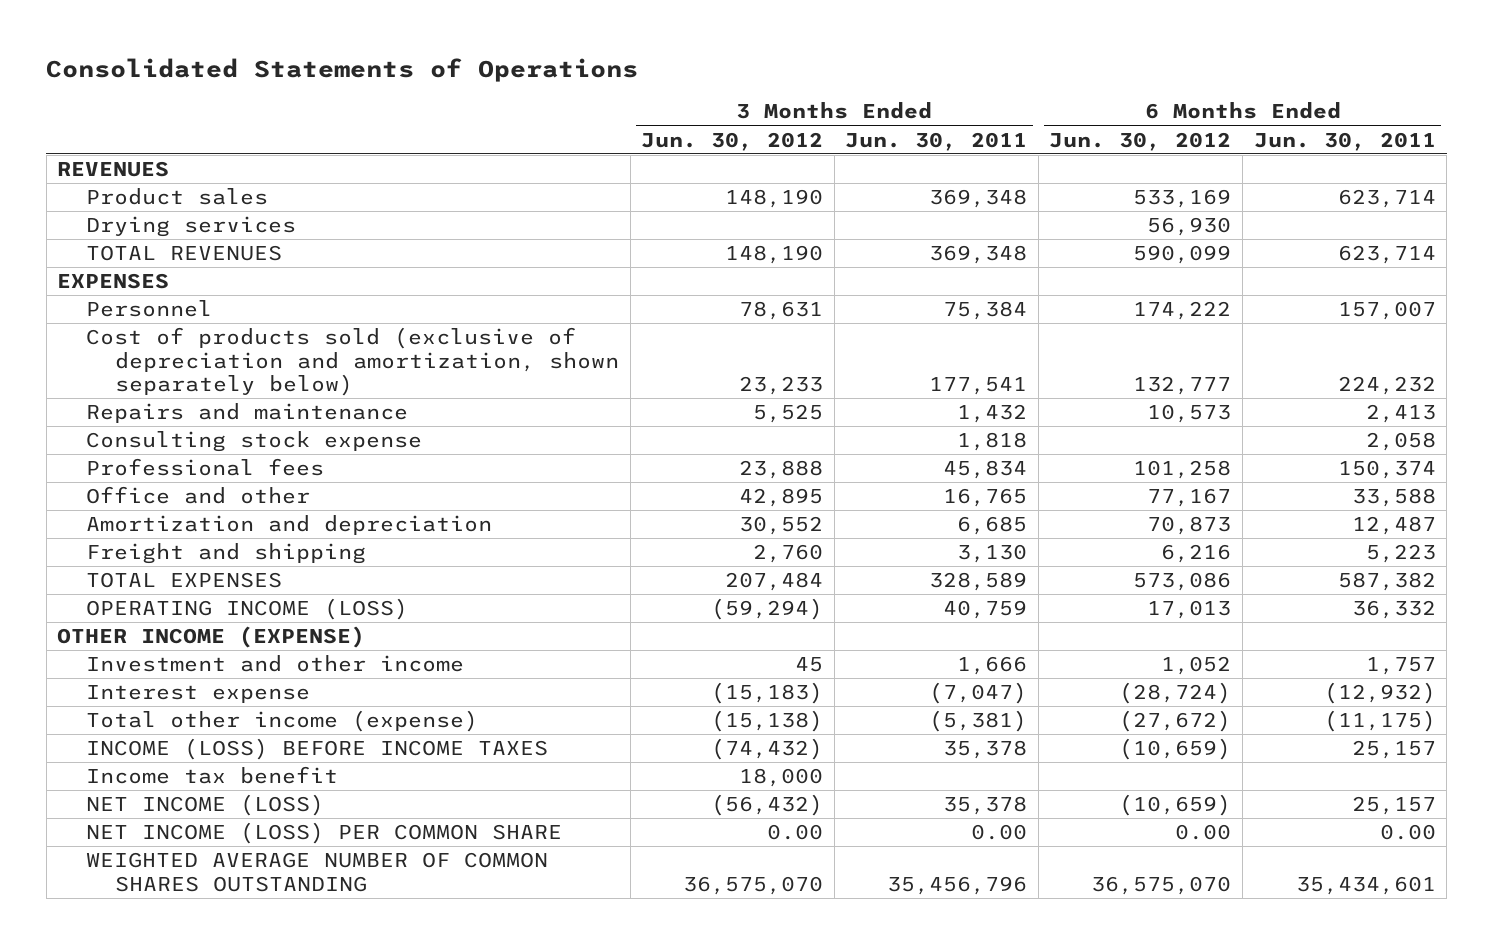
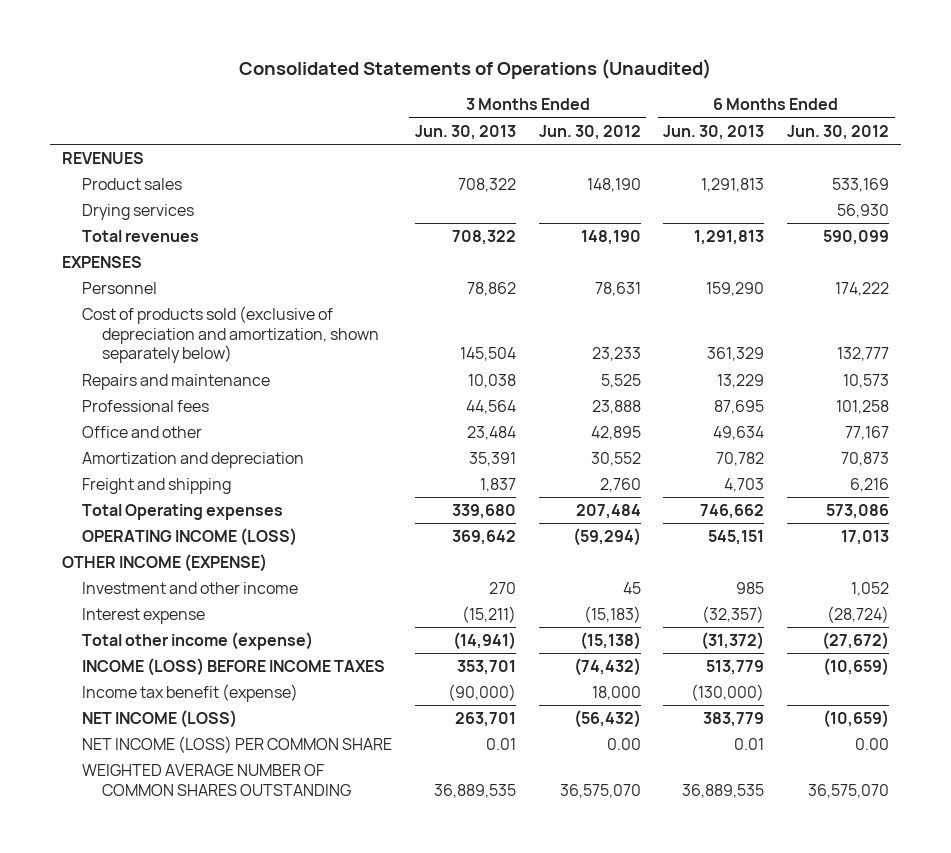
- Consolidated Statements of Operations
+ Consolidated Statements of Operations (Unaudited)
- | 3 Months Ended Jun. 30, 2012 | 3 Months Ended Jun. 30, 2011 | 6 Months Ended Jun. 30, 2012 | 6 Months Ended Jun. 30, 2011
+ | 3 Months Ended Jun. 30, 2013 | 3 Months Ended Jun. 30, 2012 | 6 Months Ended Jun. 30, 2013 | 6 Months Ended Jun. 30, 2012
- TOTAL REVENUES | 148,190 | 369,348 | 590,099 | 623,714
+ Total revenues | 708,322 | 148,190 | 1,291,813 | 590,099
- Consulting stock expense | | 1,818 | | 2,058
- TOTAL EXPENSES | 207,484 | 328,589 | 573,086 | 587,382
+ Total Operating expenses | 339,680 | 207,484 | 746,662 | 573,086
- Income tax benefit | 18,000 | | |
+ Income tax benefit (expense) | (90,000) | 18,000 | (130,000) |

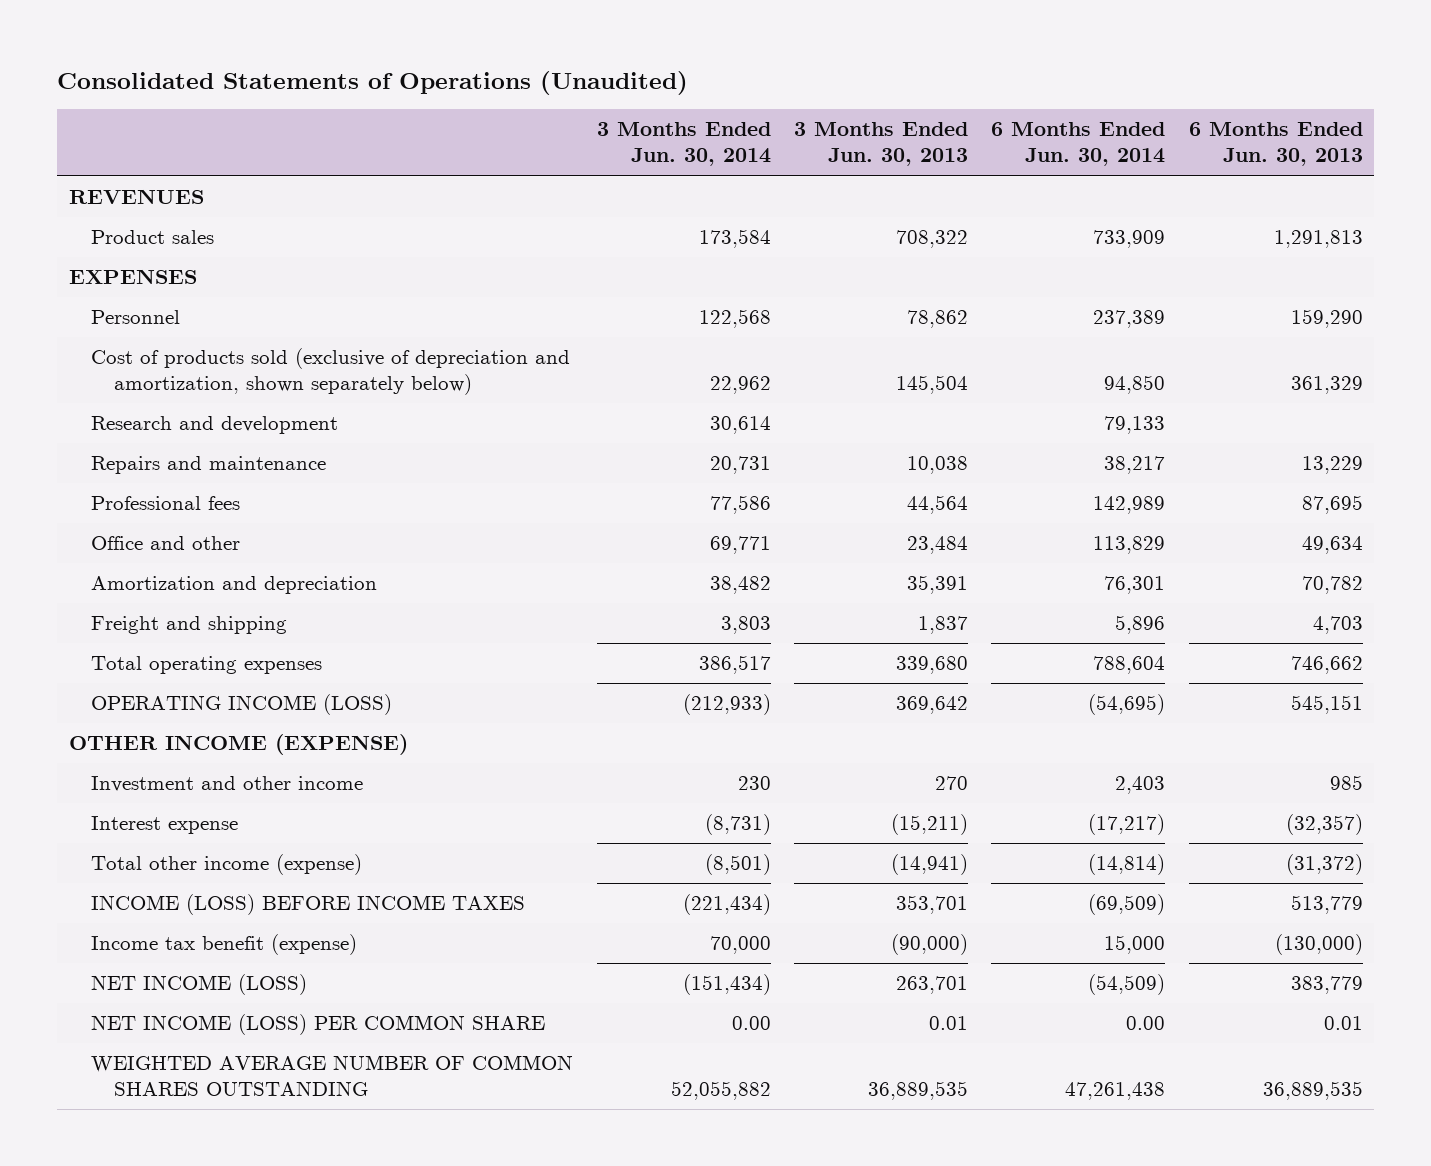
- | 3 Months Ended Jun. 30, 2013 | 3 Months Ended Jun. 30, 2012 | 6 Months Ended Jun. 30, 2013 | 6 Months Ended Jun. 30, 2012
+ | 3 Months Ended Jun. 30, 2014 | 3 Months Ended Jun. 30, 2013 | 6 Months Ended Jun. 30, 2014 | 6 Months Ended Jun. 30, 2013
- Drying services | | | | 56,930
- Total revenues | 708,322 | 148,190 | 1,291,813 | 590,099
+ Research and development | 30,614 | | 79,133 |
- Total Operating expenses | 339,680 | 207,484 | 746,662 | 573,086
+ Total operating expenses | 386,517 | 339,680 | 788,604 | 746,662

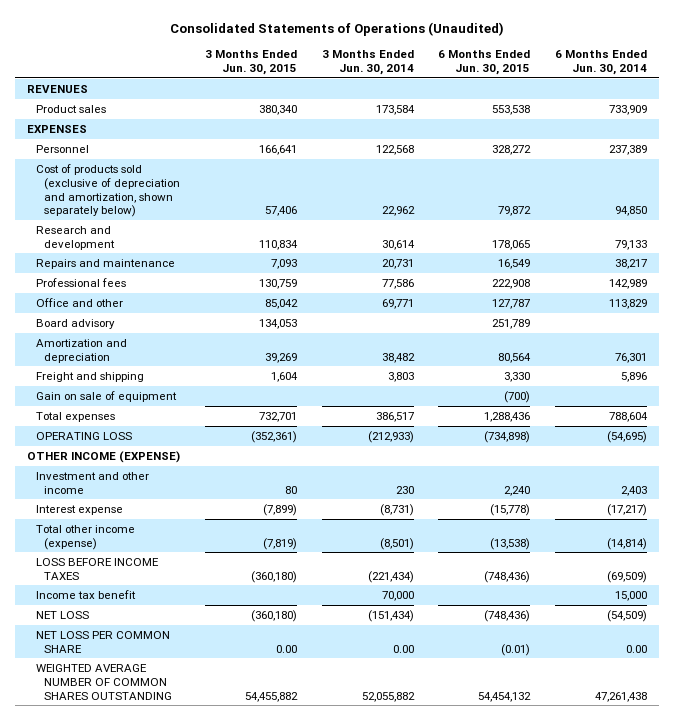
- | 3 Months Ended Jun. 30, 2014 | 3 Months Ended Jun. 30, 2013 | 6 Months Ended Jun. 30, 2014 | 6 Months Ended Jun. 30, 2013
+ | 3 Months Ended Jun. 30, 2015 | 3 Months Ended Jun. 30, 2014 | 6 Months Ended Jun. 30, 2015 | 6 Months Ended Jun. 30, 2014
+ Board advisory | 134,053 | | 251,789 |
- Total operating expenses | 386,517 | 339,680 | 788,604 | 746,662
- OPERATING INCOME (LOSS) | (212,933) | 369,642 | (54,695) | 545,151
+ Gain on sale of equipment | | | (700) |
+ Total expenses | 732,701 | 386,517 | 1,288,436 | 788,604
+ OPERATING LOSS | (352,361) | (212,933) | (734,898) | (54,695)
- INCOME (LOSS) BEFORE INCOME TAXES | (221,434) | 353,701 | (69,509) | 513,779
- Income tax benefit (expense) | 70,000 | (90,000) | 15,000 | (130,000)
- NET INCOME (LOSS) | (151,434) | 263,701 | (54,509) | 383,779
- NET INCOME (LOSS) PER COMMON SHARE | 0.00 | 0.01 | 0.00 | 0.01
+ LOSS BEFORE INCOME TAXES | (360,180) | (221,434) | (748,436) | (69,509)
+ Income tax benefit | | 70,000 | | 15,000
+ NET LOSS | (360,180) | (151,434) | (748,436) | (54,509)
+ NET LOSS PER COMMON SHARE | 0.00 | 0.00 | (0.01) | 0.00

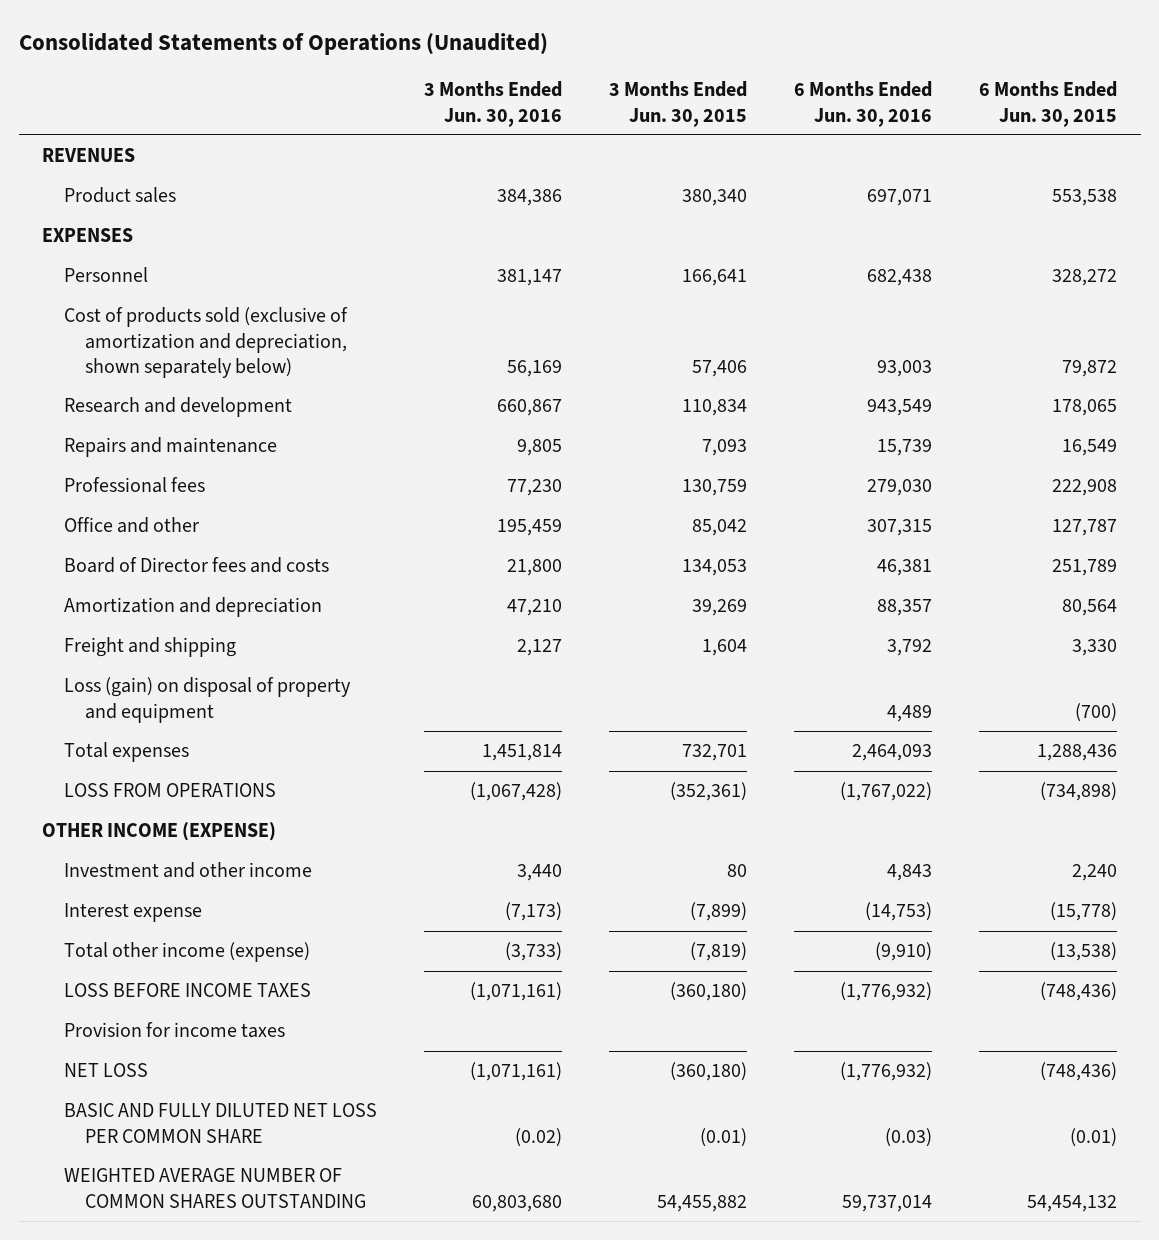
- | 3 Months Ended Jun. 30, 2015 | 3 Months Ended Jun. 30, 2014 | 6 Months Ended Jun. 30, 2015 | 6 Months Ended Jun. 30, 2014
+ | 3 Months Ended Jun. 30, 2016 | 3 Months Ended Jun. 30, 2015 | 6 Months Ended Jun. 30, 2016 | 6 Months Ended Jun. 30, 2015
- Cost of products sold (exclusive of depreciation and amortization, shown separately below) | 57,406 | 22,962 | 79,872 | 94,850
+ Cost of products sold (exclusive of amortization and depreciation, shown separately below) | 56,169 | 57,406 | 93,003 | 79,872
- Board advisory | 134,053 | | 251,789 |
+ Board of Director fees and costs | 21,800 | 134,053 | 46,381 | 251,789
- Gain on sale of equipment | | | (700) |
+ Loss (gain) on disposal of property and equipment | | | 4,489 | (700)
- OPERATING LOSS | (352,361) | (212,933) | (734,898) | (54,695)
+ LOSS FROM OPERATIONS | (1,067,428) | (352,361) | (1,767,022) | (734,898)
- Income tax benefit | | 70,000 | | 15,000
+ Provision for income taxes
- NET LOSS PER COMMON SHARE | 0.00 | 0.00 | (0.01) | 0.00
+ BASIC AND FULLY DILUTED NET LOSS PER COMMON SHARE | (0.02) | (0.01) | (0.03) | (0.01)

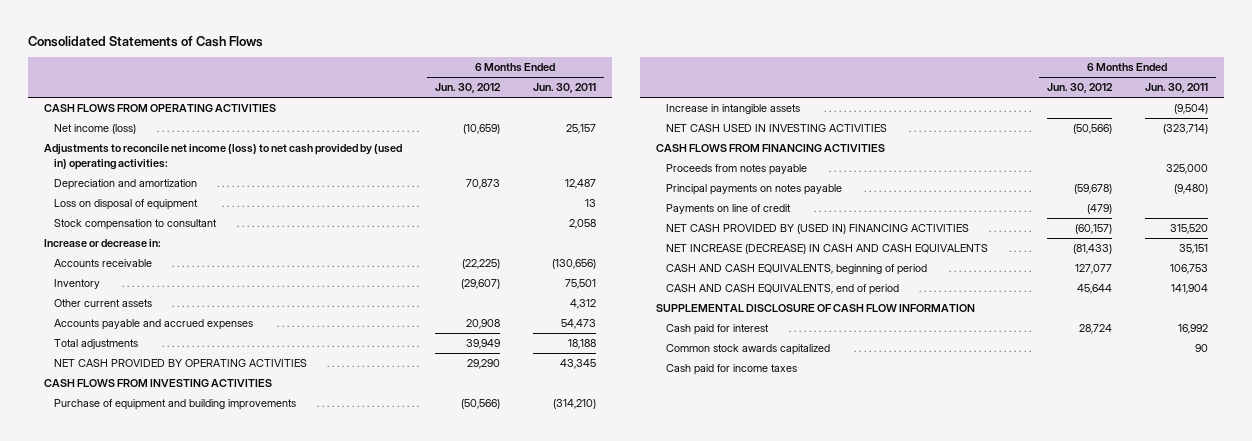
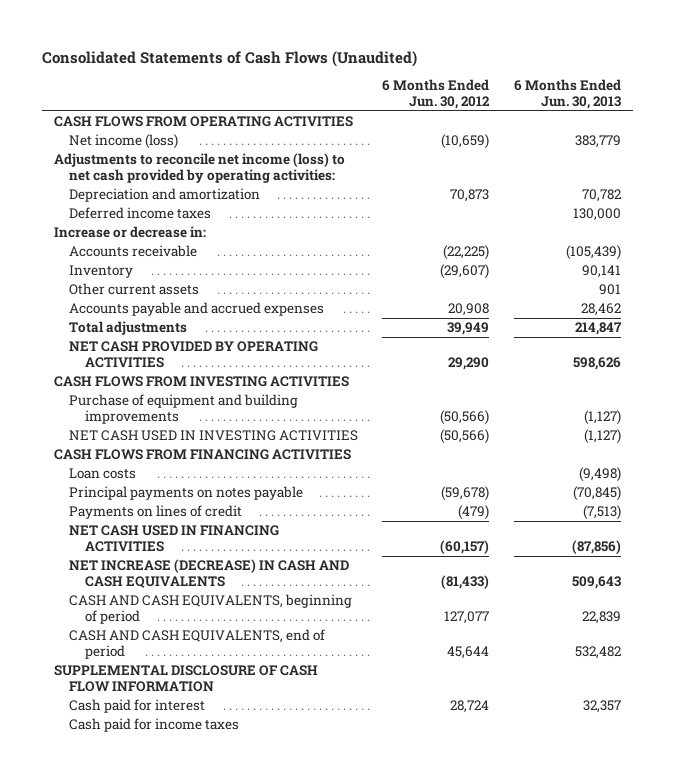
- Consolidated Statements of Cash Flows
+ Consolidated Statements of Cash Flows (Unaudited)
- | 6 Months Ended Jun. 30, 2012 | 6 Months Ended Jun. 30, 2011
+ | 6 Months Ended Jun. 30, 2012 | 6 Months Ended Jun. 30, 2013
- Adjustments to reconcile net income (loss) to net cash provided by (used in) operating activities:
+ Adjustments to reconcile net income (loss) to net cash provided by operating activities:
- Loss on disposal of equipment | | 13
- Stock compensation to consultant | | 2,058
+ Deferred income taxes | | 130,000
- Increase in intangible assets | | (9,504)
- Proceeds from notes payable | | 325,000
+ Loan costs | | (9,498)
- Payments on line of credit | (479) |
- NET CASH PROVIDED BY (USED IN) FINANCING ACTIVITIES | (60,157) | 315,520
+ Payments on lines of credit | (479) | (7,513)
+ NET CASH USED IN FINANCING ACTIVITIES | (60,157) | (87,856)
- Common stock awards capitalized | | 90

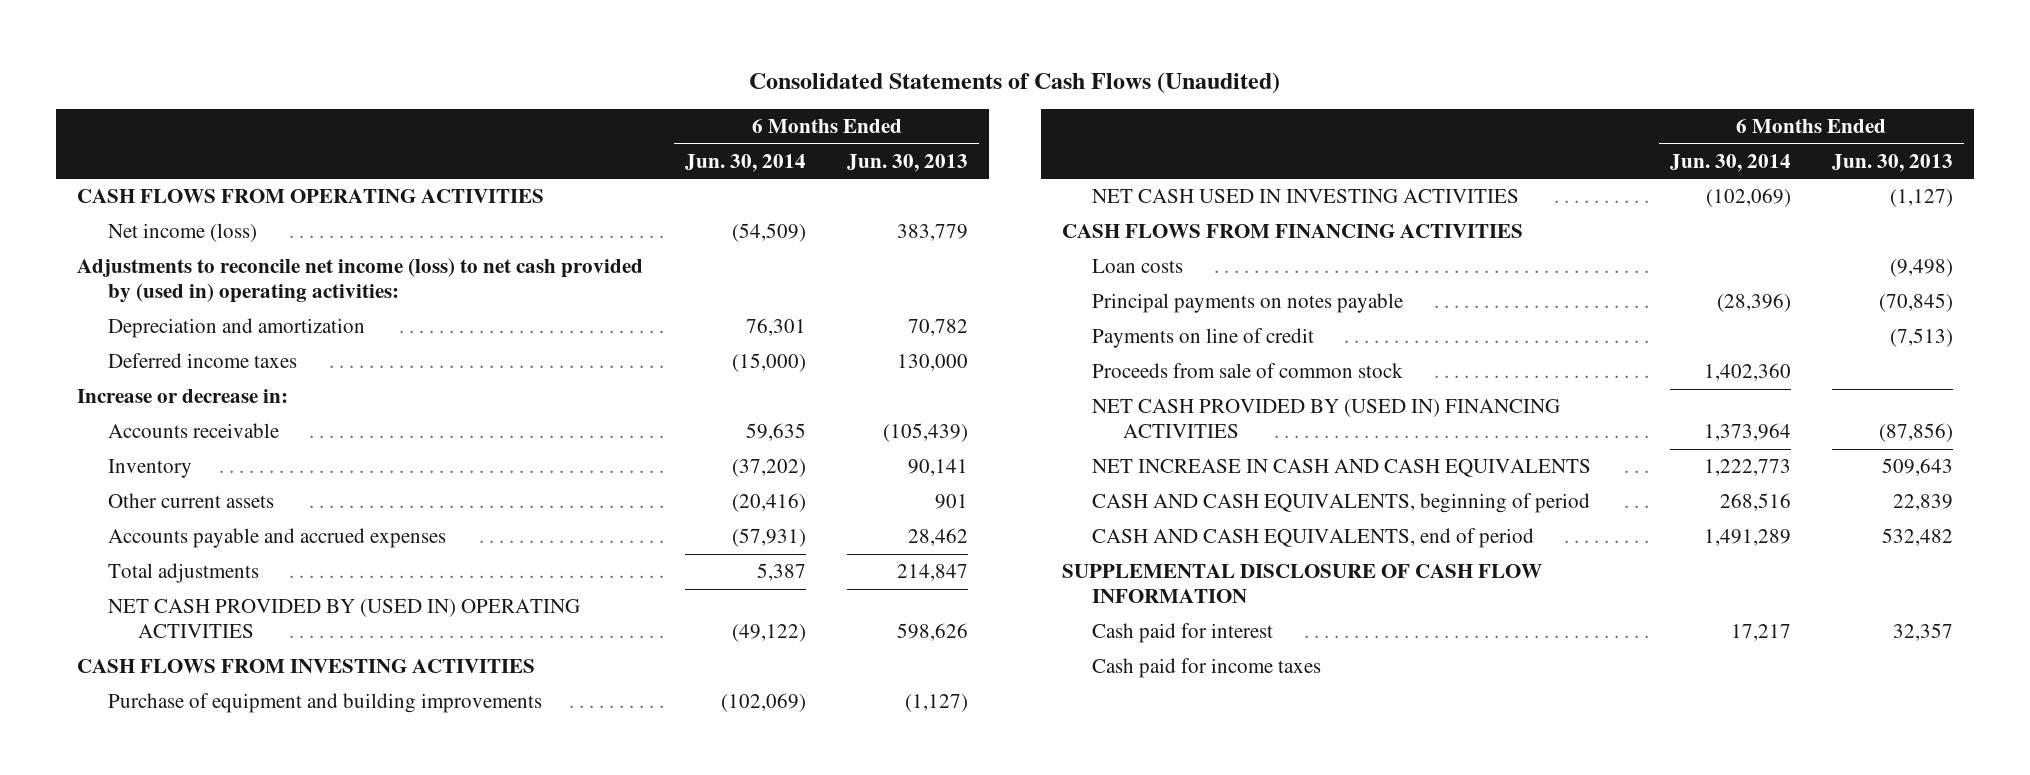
- | 6 Months Ended Jun. 30, 2012 | 6 Months Ended Jun. 30, 2013
+ | 6 Months Ended Jun. 30, 2014 | 6 Months Ended Jun. 30, 2013
- Adjustments to reconcile net income (loss) to net cash provided by operating activities:
+ Adjustments to reconcile net income (loss) to net cash provided by (used in) operating activities:
- NET CASH PROVIDED BY OPERATING ACTIVITIES | 29,290 | 598,626
+ NET CASH PROVIDED BY (USED IN) OPERATING ACTIVITIES | (49,122) | 598,626
- Payments on lines of credit | (479) | (7,513)
- NET CASH USED IN FINANCING ACTIVITIES | (60,157) | (87,856)
- NET INCREASE (DECREASE) IN CASH AND CASH EQUIVALENTS | (81,433) | 509,643
+ Payments on line of credit | | (7,513)
+ Proceeds from sale of common stock | 1,402,360 |
+ NET CASH PROVIDED BY (USED IN) FINANCING ACTIVITIES | 1,373,964 | (87,856)
+ NET INCREASE IN CASH AND CASH EQUIVALENTS | 1,222,773 | 509,643

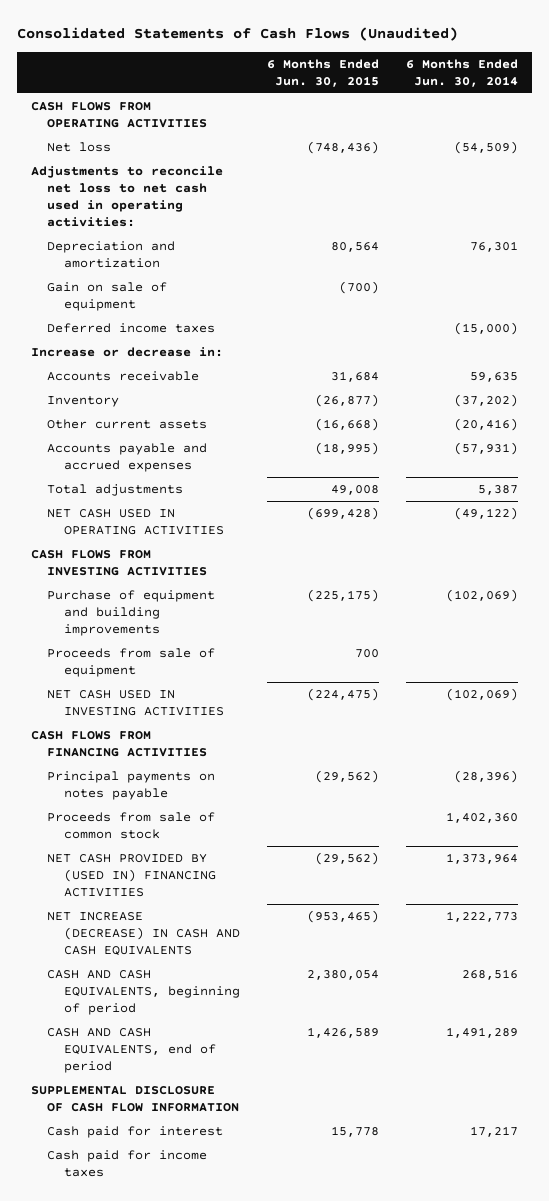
- | 6 Months Ended Jun. 30, 2014 | 6 Months Ended Jun. 30, 2013
+ | 6 Months Ended Jun. 30, 2015 | 6 Months Ended Jun. 30, 2014
- Net income (loss) | (54,509) | 383,779
- Adjustments to reconcile net income (loss) to net cash provided by (used in) operating activities:
+ Net loss | (748,436) | (54,509)
+ Adjustments to reconcile net loss to net cash used in operating activities:
+ Gain on sale of equipment | (700) |
- NET CASH PROVIDED BY (USED IN) OPERATING ACTIVITIES | (49,122) | 598,626
+ NET CASH USED IN OPERATING ACTIVITIES | (699,428) | (49,122)
+ Proceeds from sale of equipment | 700 |
- Loan costs | | (9,498)
- Payments on line of credit | | (7,513)
- NET INCREASE IN CASH AND CASH EQUIVALENTS | 1,222,773 | 509,643
+ NET INCREASE (DECREASE) IN CASH AND CASH EQUIVALENTS | (953,465) | 1,222,773

